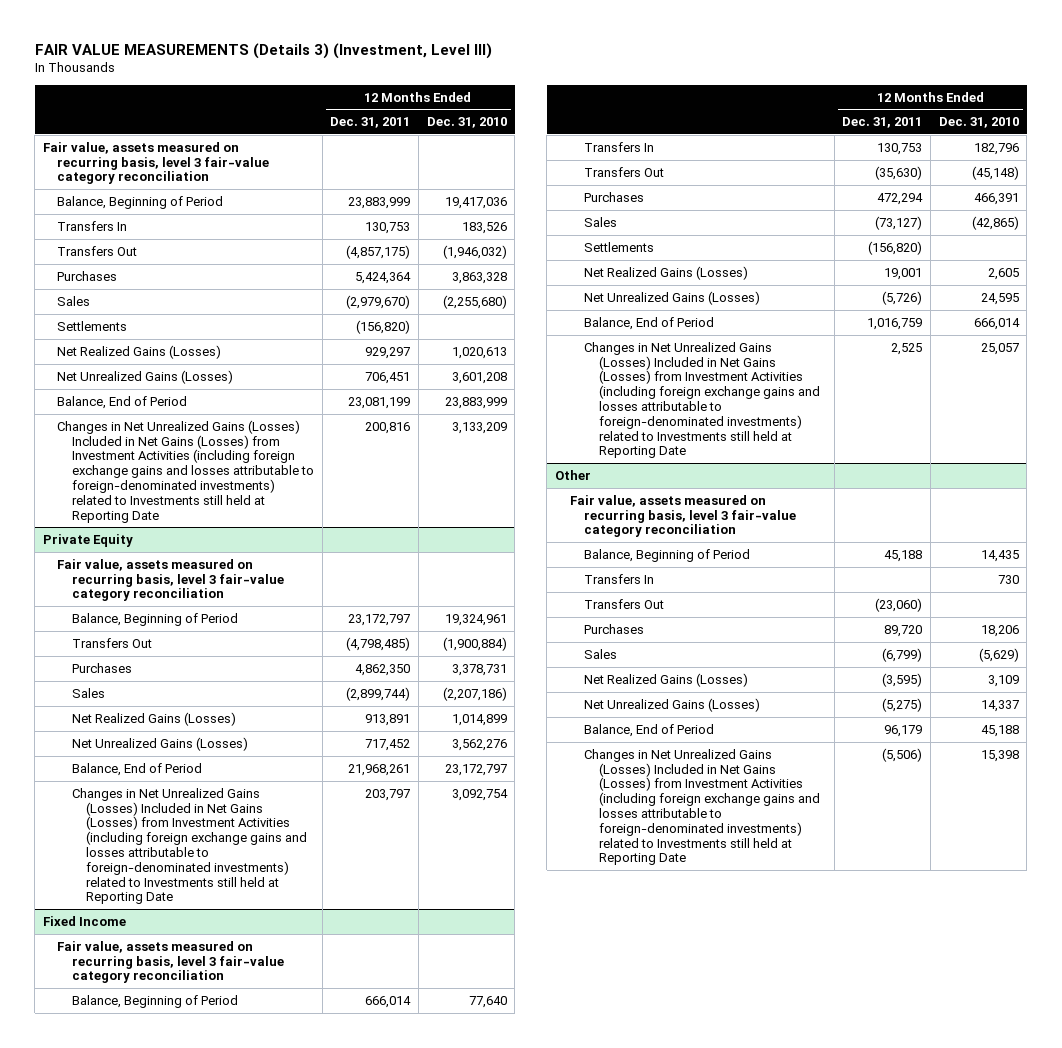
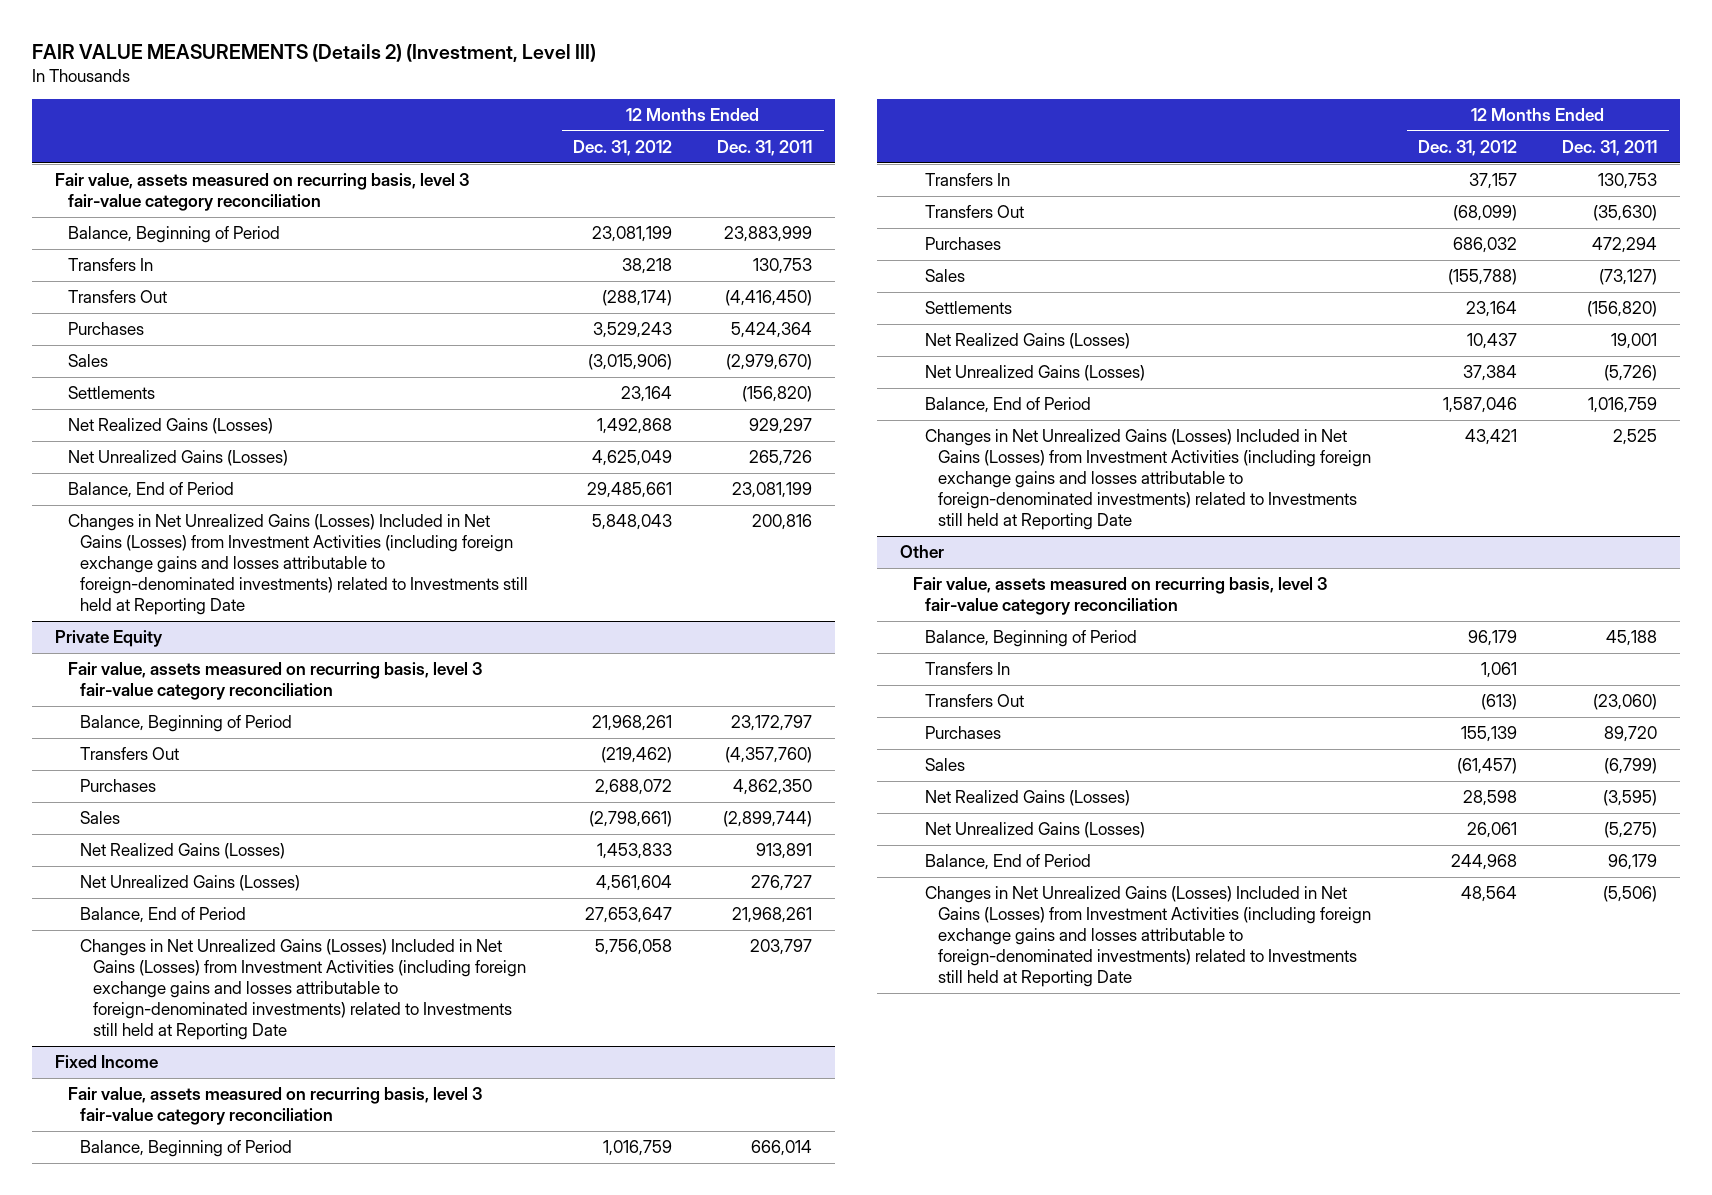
- FAIR VALUE MEASUREMENTS (Details 3) (Investment, Level III)
+ FAIR VALUE MEASUREMENTS (Details 2) (Investment, Level III)
- | 12 Months Ended Dec. 31, 2011 | 12 Months Ended Dec. 31, 2010
+ | 12 Months Ended Dec. 31, 2012 | 12 Months Ended Dec. 31, 2011
- Transfers Out | (4,857,175) | (1,946,032)
+ Transfers Out | (288,174) | (4,416,450)
- Net Unrealized Gains (Losses) | 706,451 | 3,601,208
+ Net Unrealized Gains (Losses) | 4,625,049 | 265,726
@ Private Equity
- Transfers Out | (4,798,485) | (1,900,884)
+ Transfers Out | (219,462) | (4,357,760)
- Net Unrealized Gains (Losses) | 717,452 | 3,562,276
+ Net Unrealized Gains (Losses) | 4,561,604 | 276,727

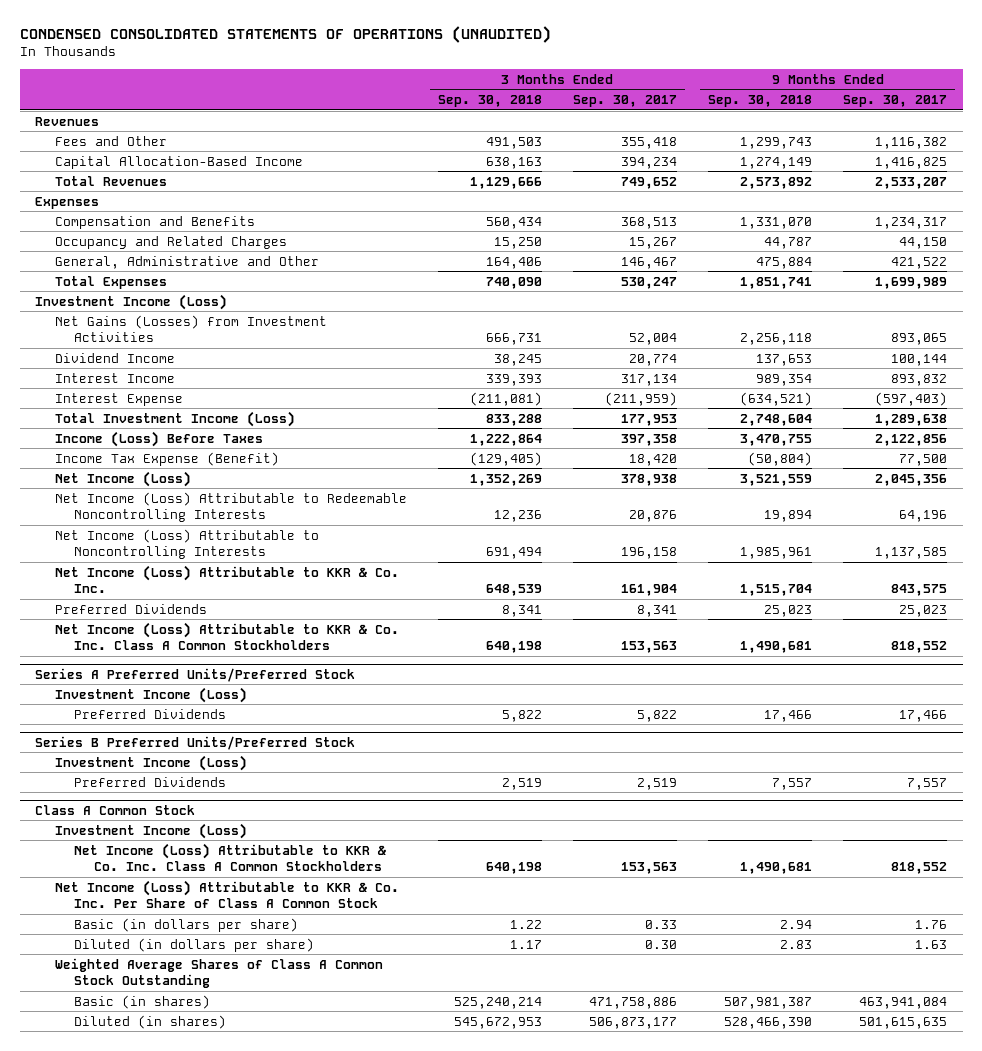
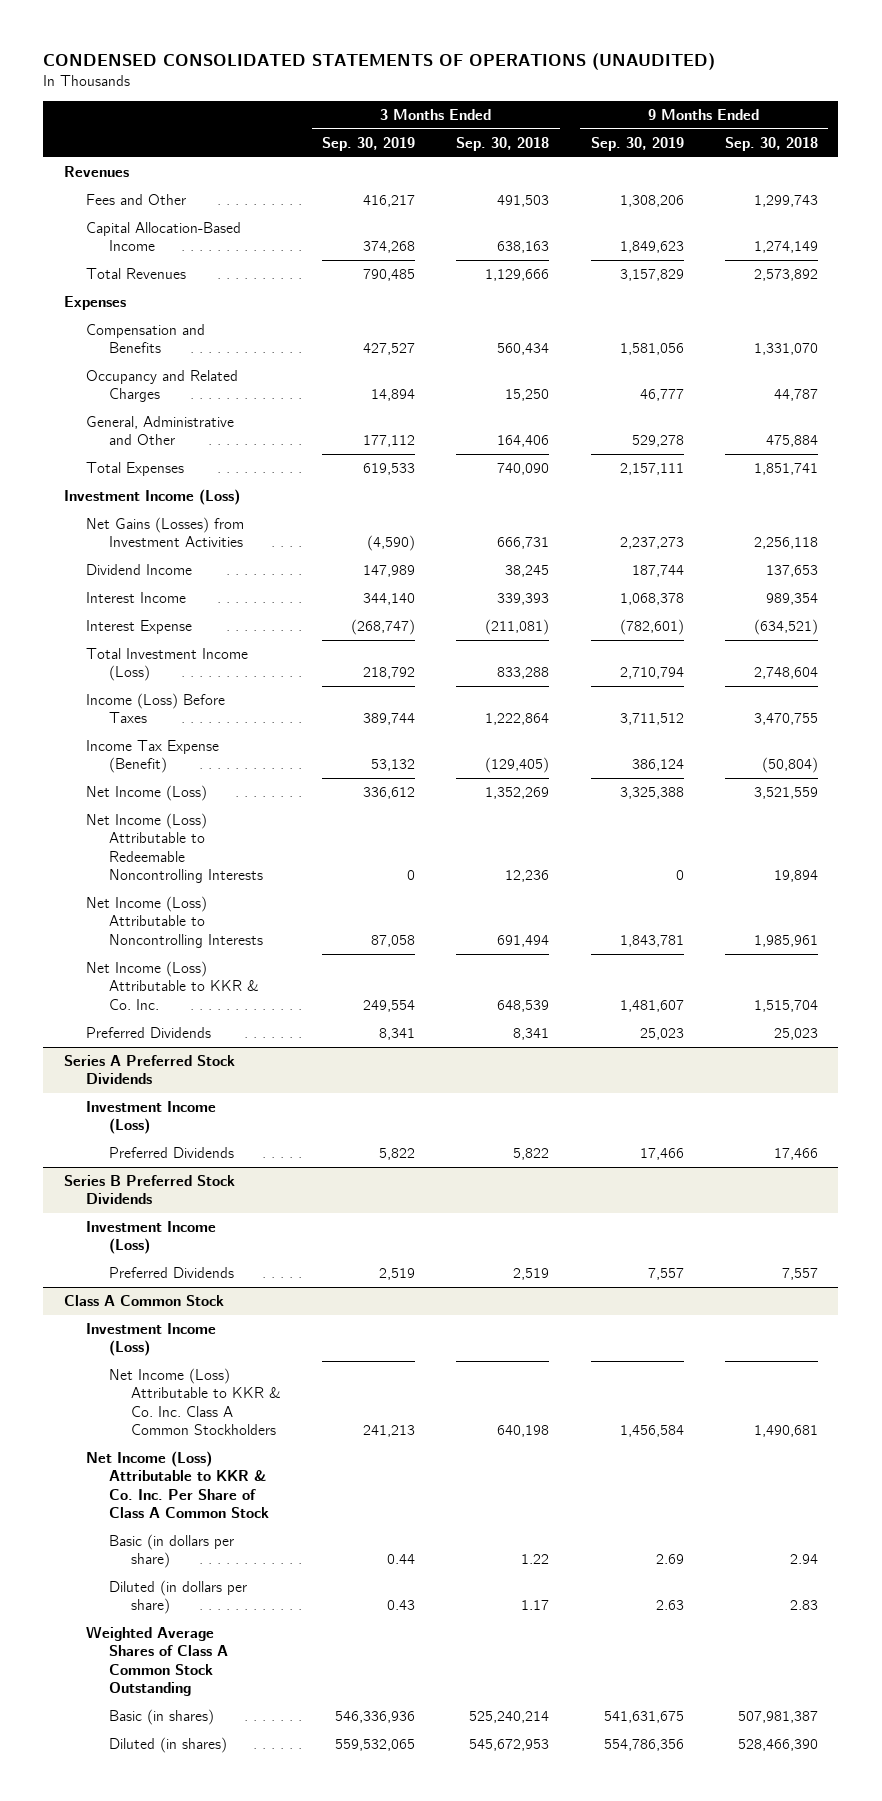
- | 3 Months Ended Sep. 30, 2018 | 3 Months Ended Sep. 30, 2017 | 9 Months Ended Sep. 30, 2018 | 9 Months Ended Sep. 30, 2017
+ | 3 Months Ended Sep. 30, 2019 | 3 Months Ended Sep. 30, 2018 | 9 Months Ended Sep. 30, 2019 | 9 Months Ended Sep. 30, 2018
- Net Income (Loss) Attributable to KKR & Co. Inc. Class A Common Stockholders | 640,198 | 153,563 | 1,490,681 | 818,552
- Series A Preferred Units/Preferred Stock
+ Series A Preferred Stock Dividends
- Series B Preferred Units/Preferred Stock
+ Series B Preferred Stock Dividends

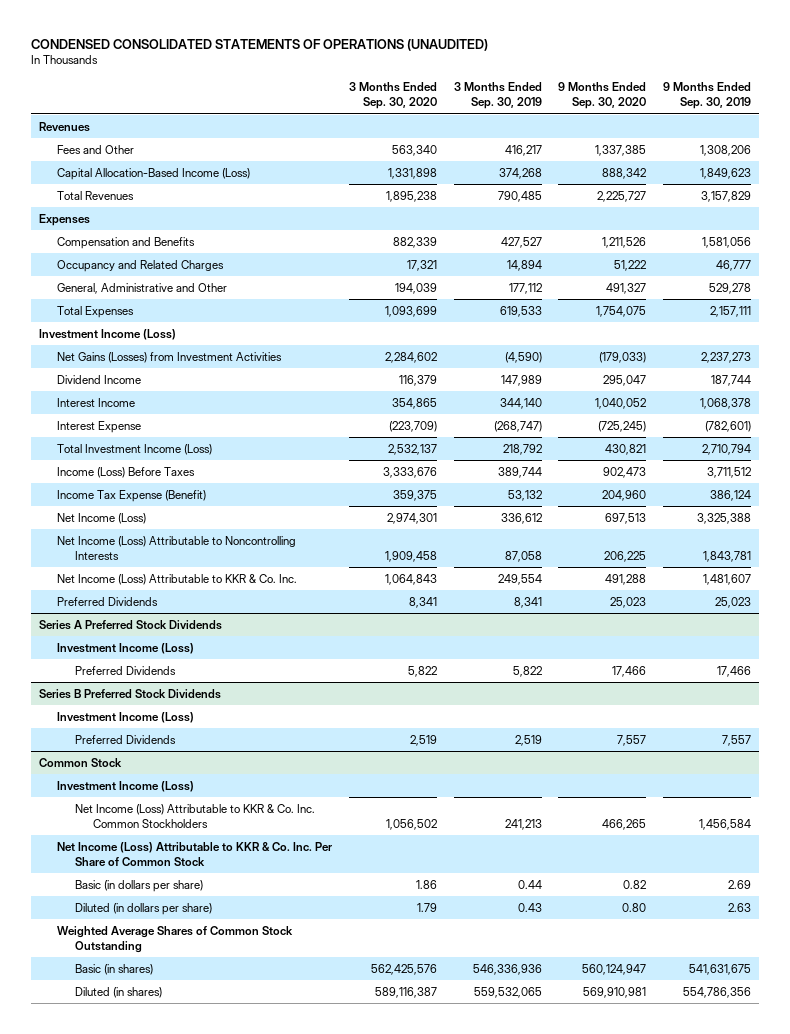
- | 3 Months Ended Sep. 30, 2019 | 3 Months Ended Sep. 30, 2018 | 9 Months Ended Sep. 30, 2019 | 9 Months Ended Sep. 30, 2018
+ | 3 Months Ended Sep. 30, 2020 | 3 Months Ended Sep. 30, 2019 | 9 Months Ended Sep. 30, 2020 | 9 Months Ended Sep. 30, 2019
- Capital Allocation-Based Income | 374,268 | 638,163 | 1,849,623 | 1,274,149
+ Capital Allocation-Based Income (Loss) | 1,331,898 | 374,268 | 888,342 | 1,849,623
- Net Income (Loss) Attributable to Redeemable Noncontrolling Interests | 0 | 12,236 | 0 | 19,894
- Class A Common Stock
+ Common Stock
- Net Income (Loss) Attributable to KKR & Co. Inc. Class A Common Stockholders | 241,213 | 640,198 | 1,456,584 | 1,490,681
- Net Income (Loss) Attributable to KKR & Co. Inc. Per Share of Class A Common Stock
+ Net Income (Loss) Attributable to KKR & Co. Inc. Common Stockholders | 1,056,502 | 241,213 | 466,265 | 1,456,584
+ Net Income (Loss) Attributable to KKR & Co. Inc. Per Share of Common Stock
- Weighted Average Shares of Class A Common Stock Outstanding
+ Weighted Average Shares of Common Stock Outstanding

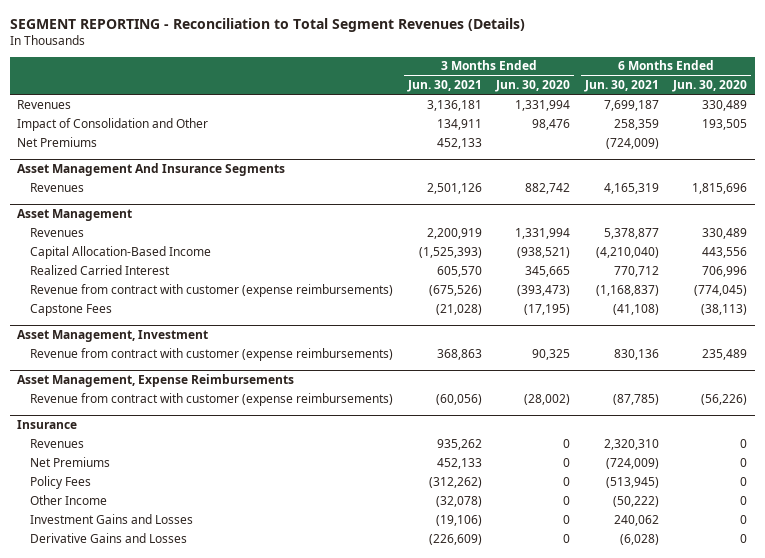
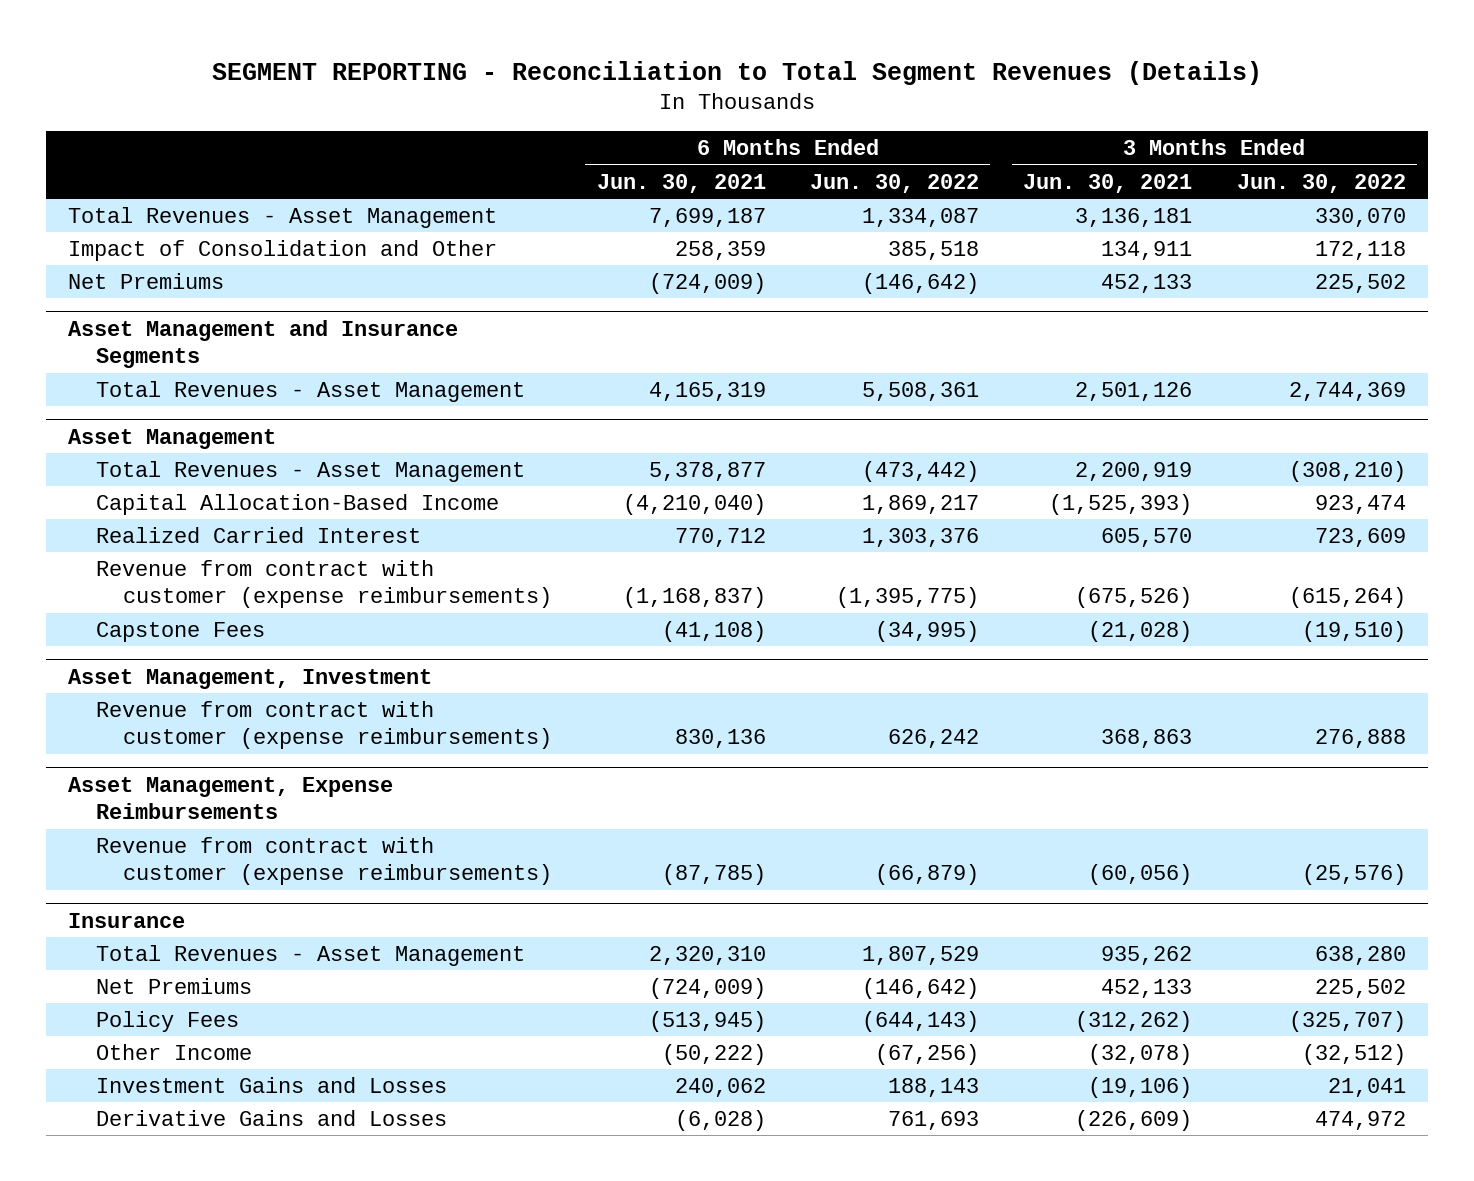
- | 3 Months Ended Jun. 30, 2021 | 3 Months Ended Jun. 30, 2020 | 6 Months Ended Jun. 30, 2021 | 6 Months Ended Jun. 30, 2020
+ | 6 Months Ended Jun. 30, 2021 | 6 Months Ended Jun. 30, 2022 | 3 Months Ended Jun. 30, 2021 | 3 Months Ended Jun. 30, 2022
- Revenues | 3,136,181 | 1,331,994 | 7,699,187 | 330,489
+ Total Revenues - Asset Management | 7,699,187 | 1,334,087 | 3,136,181 | 330,070
- Asset Management And Insurance Segments
- Revenues | 2,501,126 | 882,742 | 4,165,319 | 1,815,696
+ Asset Management and Insurance Segments
+ Total Revenues - Asset Management | 4,165,319 | 5,508,361 | 2,501,126 | 2,744,369
@ Asset Management
- Revenues | 2,200,919 | 1,331,994 | 5,378,877 | 330,489
+ Total Revenues - Asset Management | 5,378,877 | (473,442) | 2,200,919 | (308,210)
@ Insurance
- Revenues | 935,262 | 0 | 2,320,310 | 0
+ Total Revenues - Asset Management | 2,320,310 | 1,807,529 | 935,262 | 638,280

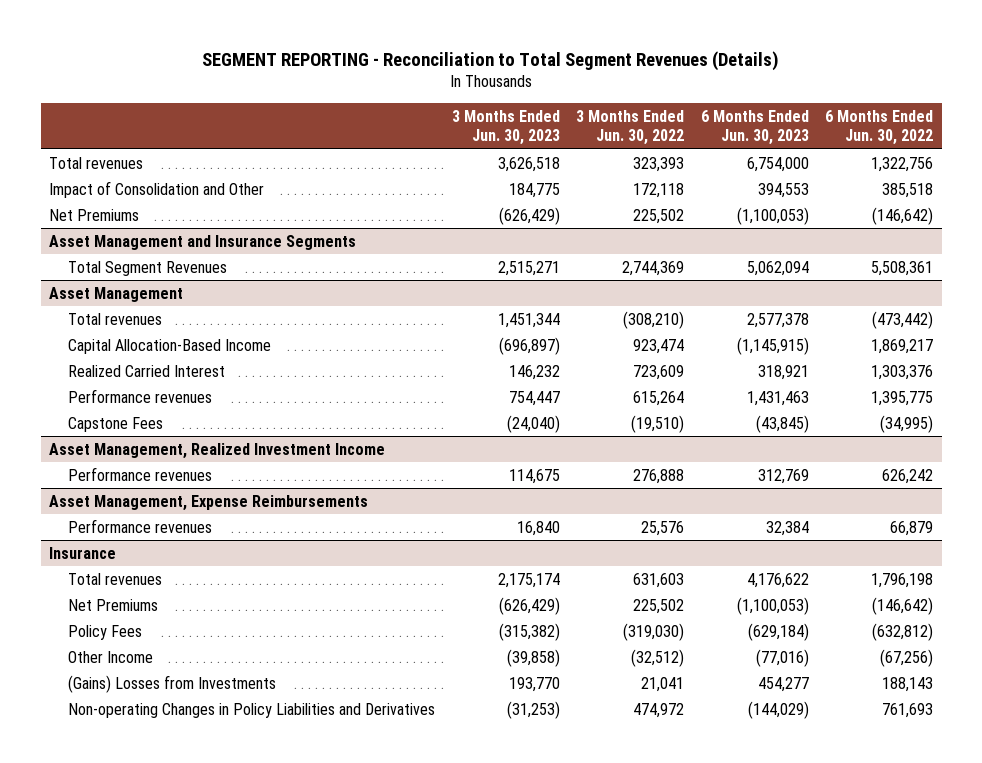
- | 6 Months Ended Jun. 30, 2021 | 6 Months Ended Jun. 30, 2022 | 3 Months Ended Jun. 30, 2021 | 3 Months Ended Jun. 30, 2022
+ | 3 Months Ended Jun. 30, 2023 | 3 Months Ended Jun. 30, 2022 | 6 Months Ended Jun. 30, 2023 | 6 Months Ended Jun. 30, 2022
- Total Revenues - Asset Management | 7,699,187 | 1,334,087 | 3,136,181 | 330,070
+ Total revenues | 3,626,518 | 323,393 | 6,754,000 | 1,322,756
@ Asset Management and Insurance Segments
- Total Revenues - Asset Management | 4,165,319 | 5,508,361 | 2,501,126 | 2,744,369
+ Total Segment Revenues | 2,515,271 | 2,744,369 | 5,062,094 | 5,508,361
@ Asset Management
- Total Revenues - Asset Management | 5,378,877 | (473,442) | 2,200,919 | (308,210)
+ Total revenues | 1,451,344 | (308,210) | 2,577,378 | (473,442)
- Revenue from contract with customer (expense reimbursements) | (1,168,837) | (1,395,775) | (675,526) | (615,264)
+ Performance revenues | 754,447 | 615,264 | 1,431,463 | 1,395,775
- Asset Management, Investment
- Revenue from contract with customer (expense reimbursements) | 830,136 | 626,242 | 368,863 | 276,888
+ Asset Management, Realized Investment Income
+ Performance revenues | 114,675 | 276,888 | 312,769 | 626,242
@ Asset Management, Expense Reimbursements
- Revenue from contract with customer (expense reimbursements) | (87,785) | (66,879) | (60,056) | (25,576)
+ Performance revenues | 16,840 | 25,576 | 32,384 | 66,879
@ Insurance
- Total Revenues - Asset Management | 2,320,310 | 1,807,529 | 935,262 | 638,280
+ Total revenues | 2,175,174 | 631,603 | 4,176,622 | 1,796,198
- Policy Fees | (513,945) | (644,143) | (312,262) | (325,707)
+ Policy Fees | (315,382) | (319,030) | (629,184) | (632,812)
- Investment Gains and Losses | 240,062 | 188,143 | (19,106) | 21,041
- Derivative Gains and Losses | (6,028) | 761,693 | (226,609) | 474,972
+ (Gains) Losses from Investments | 193,770 | 21,041 | 454,277 | 188,143
+ Non-operating Changes in Policy Liabilities and Derivatives | (31,253) | 474,972 | (144,029) | 761,693

